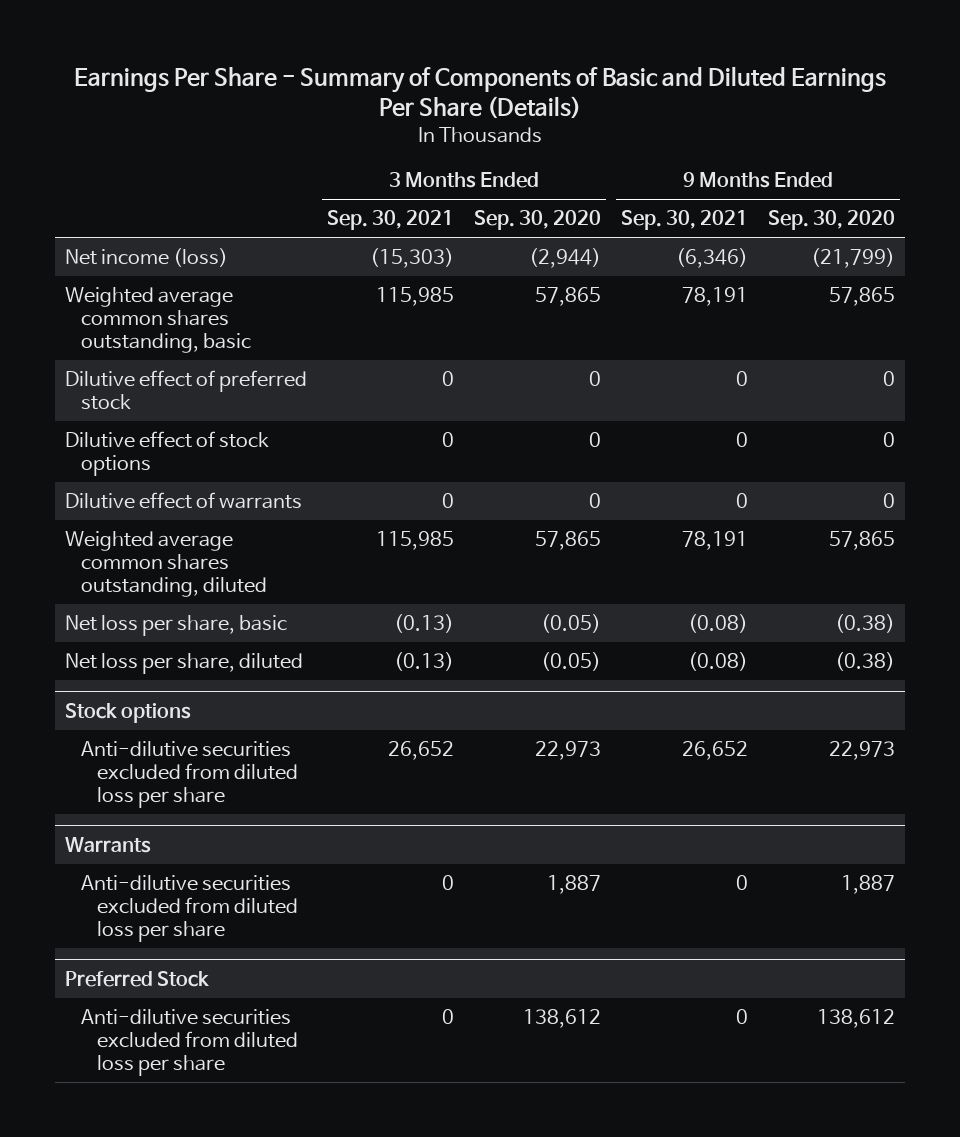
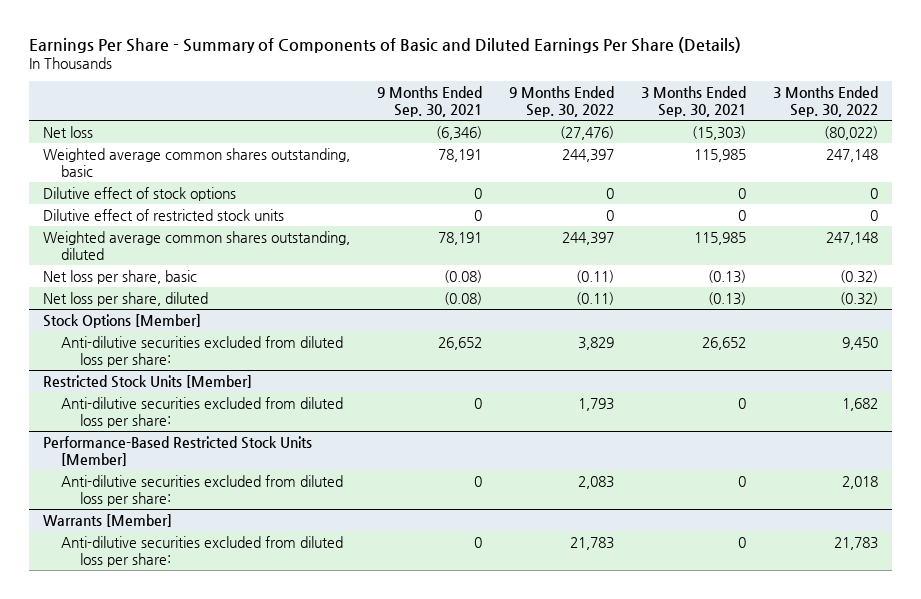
- | 3 Months Ended Sep. 30, 2021 | 3 Months Ended Sep. 30, 2020 | 9 Months Ended Sep. 30, 2021 | 9 Months Ended Sep. 30, 2020
+ | 9 Months Ended Sep. 30, 2021 | 9 Months Ended Sep. 30, 2022 | 3 Months Ended Sep. 30, 2021 | 3 Months Ended Sep. 30, 2022
- Net income (loss) | (15,303) | (2,944) | (6,346) | (21,799)
+ Net loss | (6,346) | (27,476) | (15,303) | (80,022)
- Dilutive effect of preferred stock | 0 | 0 | 0 | 0
- Dilutive effect of warrants | 0 | 0 | 0 | 0
+ Dilutive effect of restricted stock units | 0 | 0 | 0 | 0
- Stock options
- Anti-dilutive securities excluded from diluted loss per share | 26,652 | 22,973 | 26,652 | 22,973
- Warrants
- Anti-dilutive securities excluded from diluted loss per share | 0 | 1,887 | 0 | 1,887
- Preferred Stock
- Anti-dilutive securities excluded from diluted loss per share | 0 | 138,612 | 0 | 138,612
+ Stock Options [Member]
+ Anti-dilutive securities excluded from diluted loss per share: | 26,652 | 3,829 | 26,652 | 9,450
+ Restricted Stock Units [Member]
+ Anti-dilutive securities excluded from diluted loss per share: | 0 | 1,793 | 0 | 1,682
+ Performance-Based Restricted Stock Units [Member]
+ Anti-dilutive securities excluded from diluted loss per share: | 0 | 2,083 | 0 | 2,018
+ Warrants [Member]
+ Anti-dilutive securities excluded from diluted loss per share: | 0 | 21,783 | 0 | 21,783

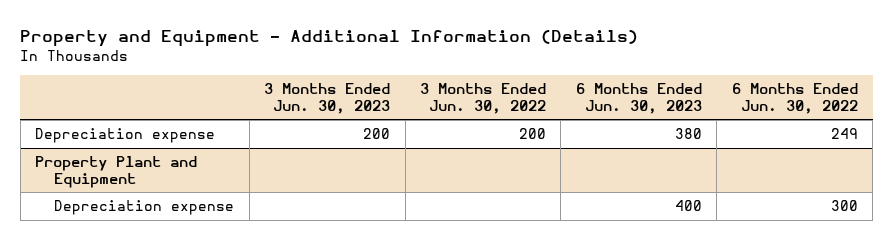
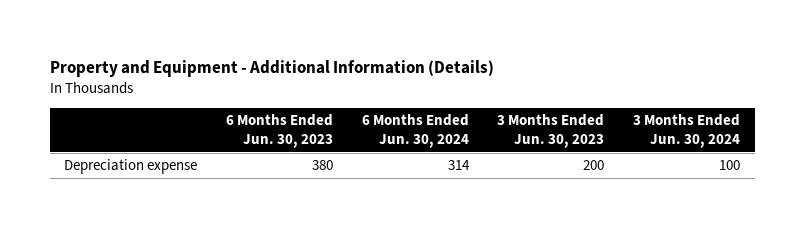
- | 3 Months Ended Jun. 30, 2023 | 3 Months Ended Jun. 30, 2022 | 6 Months Ended Jun. 30, 2023 | 6 Months Ended Jun. 30, 2022
+ | 6 Months Ended Jun. 30, 2023 | 6 Months Ended Jun. 30, 2024 | 3 Months Ended Jun. 30, 2023 | 3 Months Ended Jun. 30, 2024
- Property Plant and Equipment
- Depreciation expense | | | 400 | 300

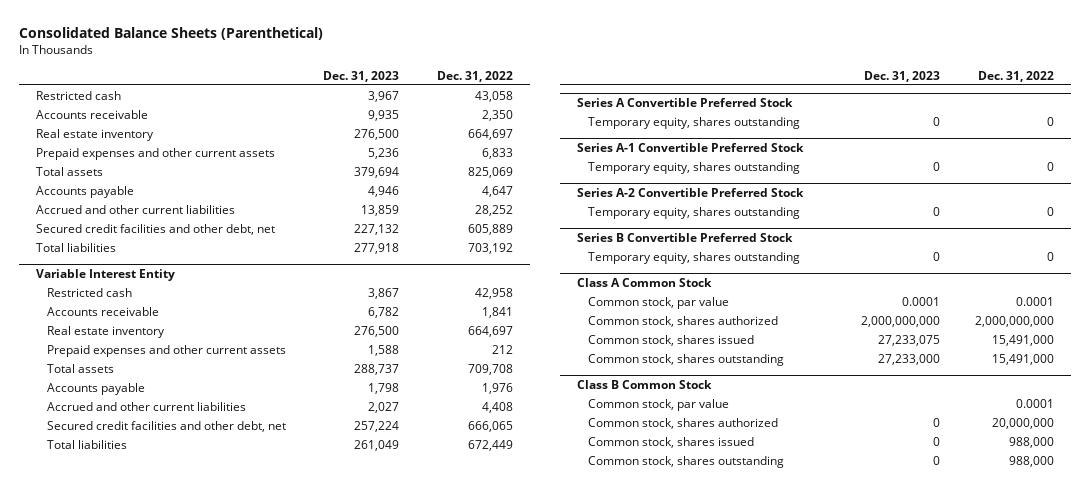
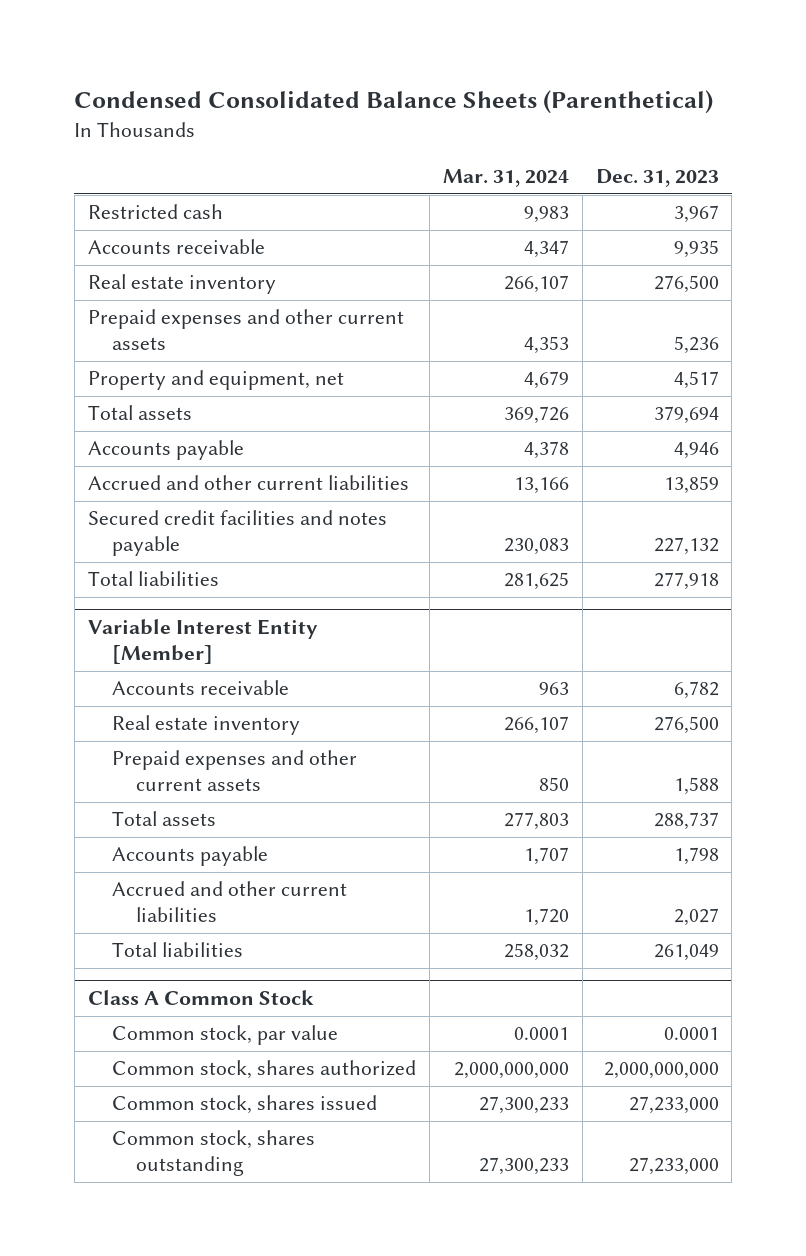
- Consolidated Balance Sheets (Parenthetical)
+ Condensed Consolidated Balance Sheets (Parenthetical)
- | Dec. 31, 2023 | Dec. 31, 2022
+ | Mar. 31, 2024 | Dec. 31, 2023
+ Property and equipment, net | 4,679 | 4,517
- Secured credit facilities and other debt, net | 227,132 | 605,889
+ Secured credit facilities and notes payable | 230,083 | 227,132
- Variable Interest Entity
- Restricted cash | 3,867 | 42,958
+ Variable Interest Entity [Member]
- Secured credit facilities and other debt, net | 257,224 | 666,065
- Series A Convertible Preferred Stock
- Temporary equity, shares outstanding | 0 | 0
- Series A-1 Convertible Preferred Stock
- Temporary equity, shares outstanding | 0 | 0
- Series A-2 Convertible Preferred Stock
- Temporary equity, shares outstanding | 0 | 0
- Series B Convertible Preferred Stock
- Temporary equity, shares outstanding | 0 | 0
@ Class A Common Stock
- Common stock, shares issued | 27,233,075 | 15,491,000
+ Common stock, shares issued | 27,300,233 | 27,233,000
- Class B Common Stock
- Common stock, par value | | 0.0001
- Common stock, shares authorized | 0 | 20,000,000
- Common stock, shares issued | 0 | 988,000
- Common stock, shares outstanding | 0 | 988,000

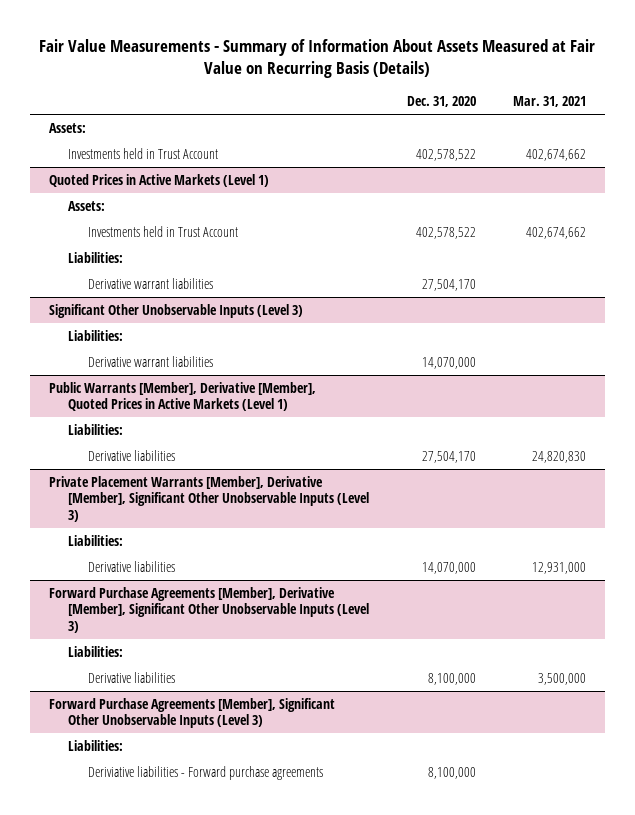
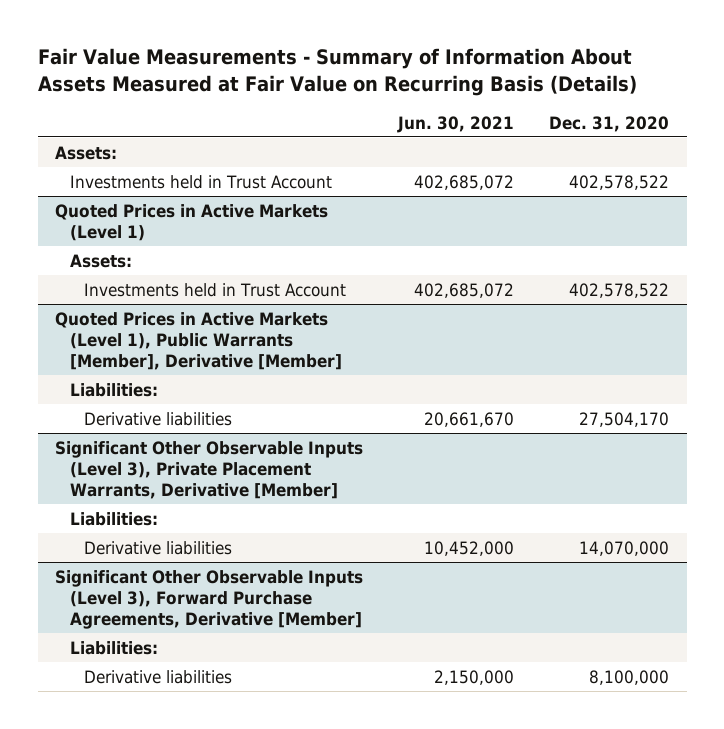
- | Dec. 31, 2020 | Mar. 31, 2021
+ | Jun. 30, 2021 | Dec. 31, 2020
@ Quoted Prices in Active Markets (Level 1)
- Liabilities:
- Derivative warrant liabilities | 27,504,170 |
- Significant Other Unobservable Inputs (Level 3)
- Liabilities:
- Derivative warrant liabilities | 14,070,000 |
- Public Warrants [Member], Derivative [Member], Quoted Prices in Active Markets (Level 1)
+ Quoted Prices in Active Markets (Level 1), Public Warrants [Member], Derivative [Member]
- Private Placement Warrants [Member], Derivative [Member], Significant Other Unobservable Inputs (Level 3)
+ Significant Other Observable Inputs (Level 3), Private Placement Warrants, Derivative [Member]
- Forward Purchase Agreements [Member], Derivative [Member], Significant Other Unobservable Inputs (Level 3)
+ Significant Other Observable Inputs (Level 3), Forward Purchase Agreements, Derivative [Member]
- Forward Purchase Agreements [Member], Significant Other Unobservable Inputs (Level 3)
- Liabilities:
- Deriviative liabilities - Forward purchase agreements | 8,100,000 |

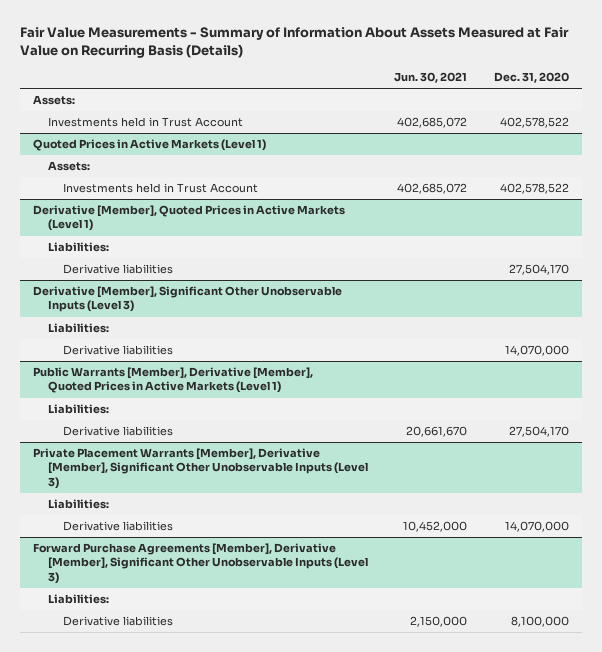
- Quoted Prices in Active Markets (Level 1), Public Warrants [Member], Derivative [Member]
+ Derivative [Member], Quoted Prices in Active Markets (Level 1)
+ Derivative liabilities | | 27,504,170
+ Derivative [Member], Significant Other Unobservable Inputs (Level 3)
+ Liabilities:
+ Derivative liabilities | | 14,070,000
+ Public Warrants [Member], Derivative [Member], Quoted Prices in Active Markets (Level 1)
+ Liabilities:
- Significant Other Observable Inputs (Level 3), Private Placement Warrants, Derivative [Member]
+ Private Placement Warrants [Member], Derivative [Member], Significant Other Unobservable Inputs (Level 3)
- Significant Other Observable Inputs (Level 3), Forward Purchase Agreements, Derivative [Member]
+ Forward Purchase Agreements [Member], Derivative [Member], Significant Other Unobservable Inputs (Level 3)

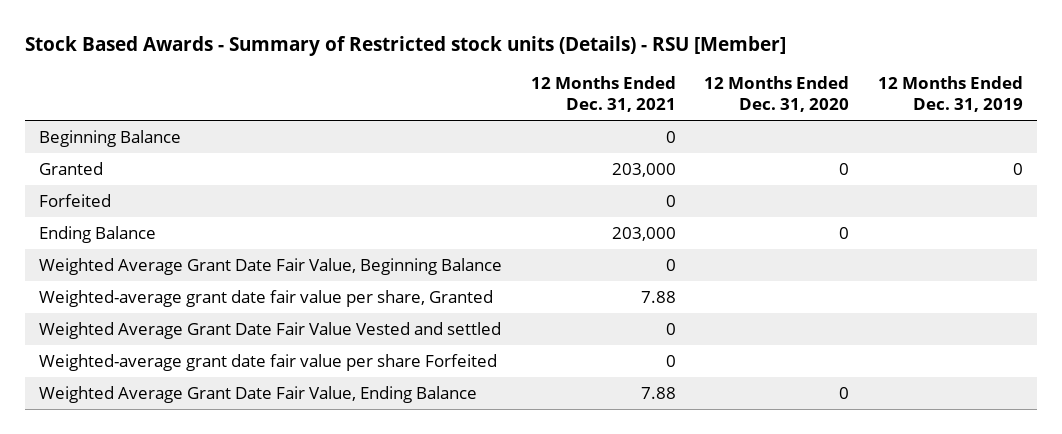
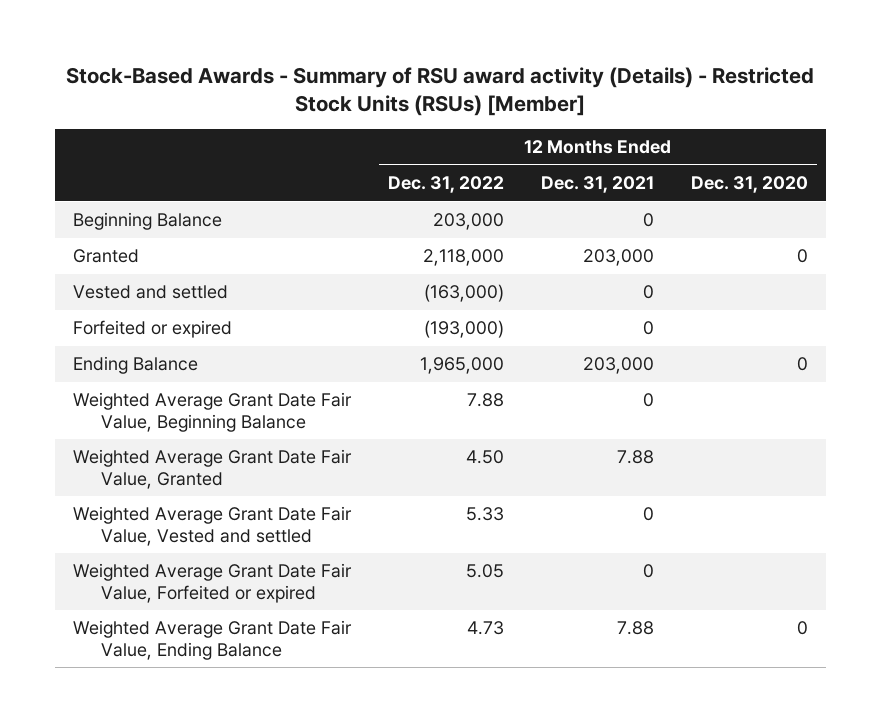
- Stock Based Awards - Summary of Restricted stock units (Details) - RSU [Member]
+ Stock-Based Awards - Summary of RSU award activity (Details) - Restricted Stock Units (RSUs) [Member]
- | 12 Months Ended Dec. 31, 2021 | 12 Months Ended Dec. 31, 2020 | 12 Months Ended Dec. 31, 2019
+ | 12 Months Ended Dec. 31, 2022 | 12 Months Ended Dec. 31, 2021 | 12 Months Ended Dec. 31, 2020
- Forfeited | 0 | |
+ Vested and settled | (163,000) | 0 |
+ Forfeited or expired | (193,000) | 0 |
- Weighted-average grant date fair value per share, Granted | 7.88 | |
- Weighted Average Grant Date Fair Value Vested and settled | 0 | |
- Weighted-average grant date fair value per share Forfeited | 0 | |
+ Weighted Average Grant Date Fair Value, Granted | 4.50 | 7.88 |
+ Weighted Average Grant Date Fair Value, Vested and settled | 5.33 | 0 |
+ Weighted Average Grant Date Fair Value, Forfeited or expired | 5.05 | 0 |

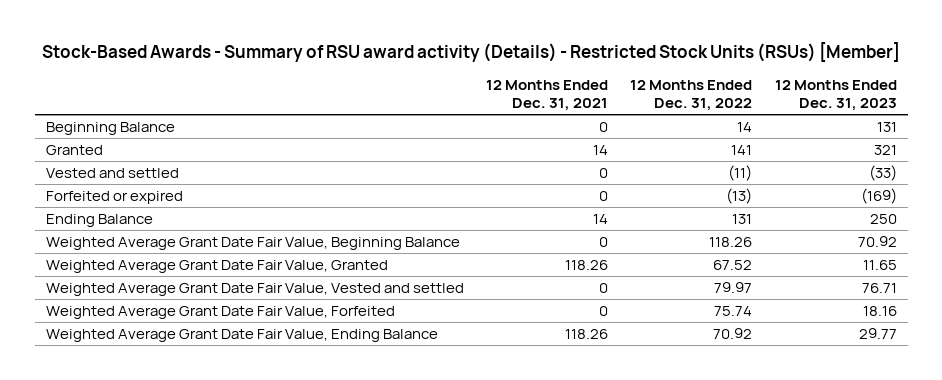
- | 12 Months Ended Dec. 31, 2022 | 12 Months Ended Dec. 31, 2021 | 12 Months Ended Dec. 31, 2020
+ | 12 Months Ended Dec. 31, 2021 | 12 Months Ended Dec. 31, 2022 | 12 Months Ended Dec. 31, 2023
- Beginning Balance | 203,000 | 0 |
- Granted | 2,118,000 | 203,000 | 0
- Vested and settled | (163,000) | 0 |
- Forfeited or expired | (193,000) | 0 |
- Ending Balance | 1,965,000 | 203,000 | 0
- Weighted Average Grant Date Fair Value, Beginning Balance | 7.88 | 0 |
- Weighted Average Grant Date Fair Value, Granted | 4.50 | 7.88 |
- Weighted Average Grant Date Fair Value, Vested and settled | 5.33 | 0 |
- Weighted Average Grant Date Fair Value, Forfeited or expired | 5.05 | 0 |
- Weighted Average Grant Date Fair Value, Ending Balance | 4.73 | 7.88 | 0
+ Beginning Balance | 0 | 14 | 131
+ Granted | 14 | 141 | 321
+ Vested and settled | 0 | (11) | (33)
+ Forfeited or expired | 0 | (13) | (169)
+ Ending Balance | 14 | 131 | 250
+ Weighted Average Grant Date Fair Value, Beginning Balance | 0 | 118.26 | 70.92
+ Weighted Average Grant Date Fair Value, Granted | 118.26 | 67.52 | 11.65
+ Weighted Average Grant Date Fair Value, Vested and settled | 0 | 79.97 | 76.71
+ Weighted Average Grant Date Fair Value, Forfeited | 0 | 75.74 | 18.16
+ Weighted Average Grant Date Fair Value, Ending Balance | 118.26 | 70.92 | 29.77

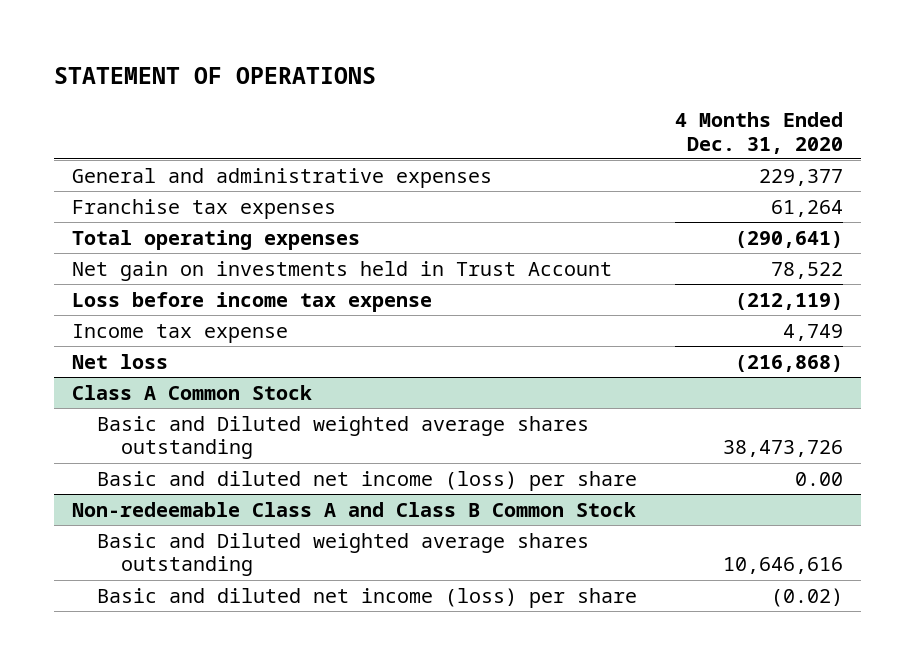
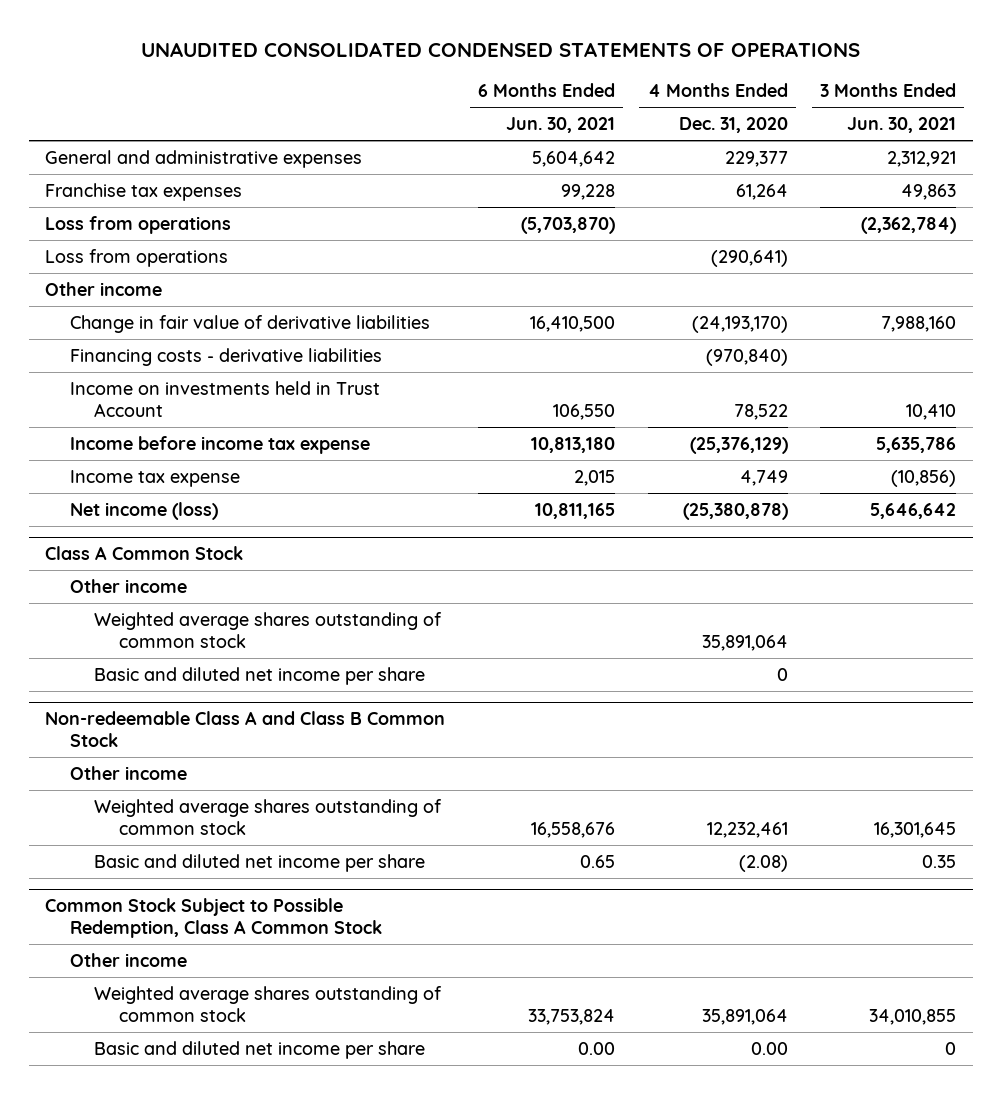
- STATEMENT OF OPERATIONS
+ UNAUDITED CONSOLIDATED CONDENSED STATEMENTS OF OPERATIONS
- | 4 Months Ended Dec. 31, 2020
+ | 6 Months Ended Jun. 30, 2021 | 4 Months Ended Dec. 31, 2020 | 3 Months Ended Jun. 30, 2021
- Total operating expenses | (290,641)
- Net gain on investments held in Trust Account | 78,522
- Loss before income tax expense | (212,119)
+ Loss from operations | (5,703,870) | | (2,362,784)
+ Loss from operations | | (290,641) |
+ Other income
+ Change in fair value of derivative liabilities | 16,410,500 | (24,193,170) | 7,988,160
+ Financing costs - derivative liabilities | | (970,840) |
+ Income on investments held in Trust Account | 106,550 | 78,522 | 10,410
+ Income before income tax expense | 10,813,180 | (25,376,129) | 5,635,786
- Net loss | (216,868)
+ Net income (loss) | 10,811,165 | (25,380,878) | 5,646,642
@ Class A Common Stock
- Basic and Diluted weighted average shares outstanding | 38,473,726
- Basic and diluted net income (loss) per share | 0.00
+ Other income
+ Weighted average shares outstanding of common stock | | 35,891,064 |
+ Basic and diluted net income per share | | 0 |
@ Non-redeemable Class A and Class B Common Stock
- Basic and Diluted weighted average shares outstanding | 10,646,616
- Basic and diluted net income (loss) per share | (0.02)
+ Other income
+ Weighted average shares outstanding of common stock | 16,558,676 | 12,232,461 | 16,301,645
+ Basic and diluted net income per share | 0.65 | (2.08) | 0.35
+ Common Stock Subject to Possible Redemption, Class A Common Stock
+ Other income
+ Weighted average shares outstanding of common stock | 33,753,824 | 35,891,064 | 34,010,855
+ Basic and diluted net income per share | 0.00 | 0.00 | 0

